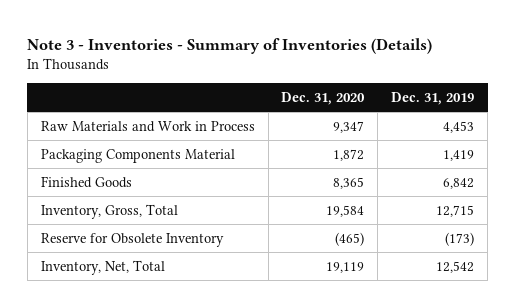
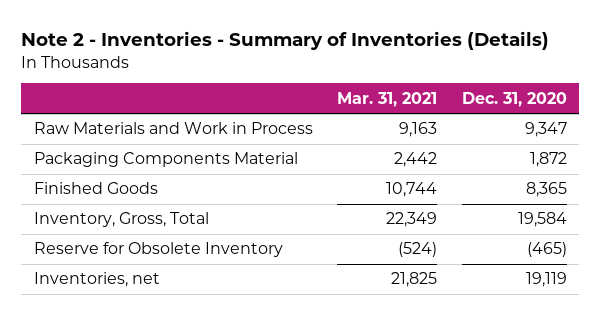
- Note 3 - Inventories - Summary of Inventories (Details)
+ Note 2 - Inventories - Summary of Inventories (Details)
- | Dec. 31, 2020 | Dec. 31, 2019
+ | Mar. 31, 2021 | Dec. 31, 2020
- Inventory, Net, Total | 19,119 | 12,542
+ Inventories, net | 21,825 | 19,119

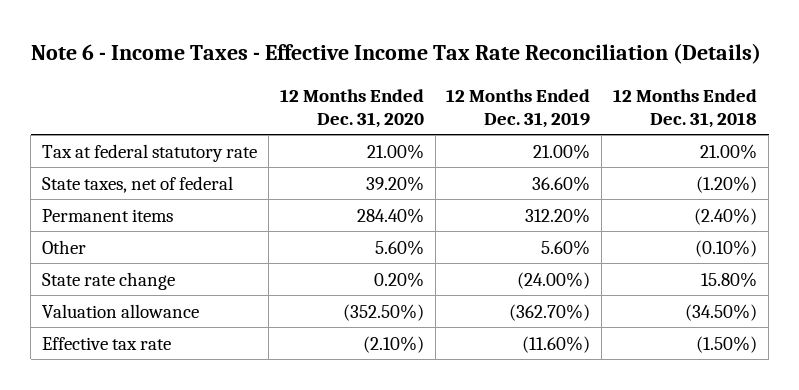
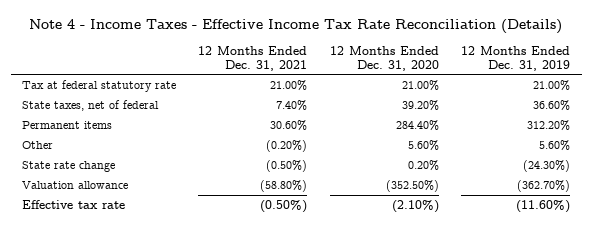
- Note 6 - Income Taxes - Effective Income Tax Rate Reconciliation (Details)
+ Note 4 - Income Taxes - Effective Income Tax Rate Reconciliation (Details)
- | 12 Months Ended Dec. 31, 2020 | 12 Months Ended Dec. 31, 2019 | 12 Months Ended Dec. 31, 2018
+ | 12 Months Ended Dec. 31, 2021 | 12 Months Ended Dec. 31, 2020 | 12 Months Ended Dec. 31, 2019
- State rate change | 0.20% | (24.00%) | 15.80%
+ State rate change | (0.50%) | 0.20% | (24.30%)

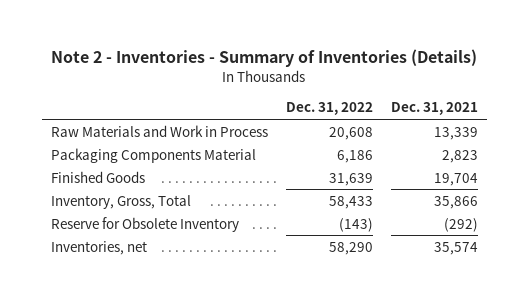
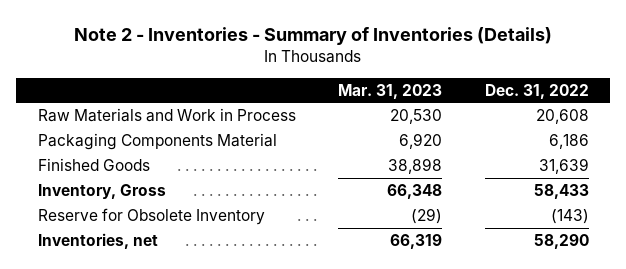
- | Dec. 31, 2022 | Dec. 31, 2021
+ | Mar. 31, 2023 | Dec. 31, 2022
- Inventory, Gross, Total | 58,433 | 35,866
+ Inventory, Gross | 66,348 | 58,433

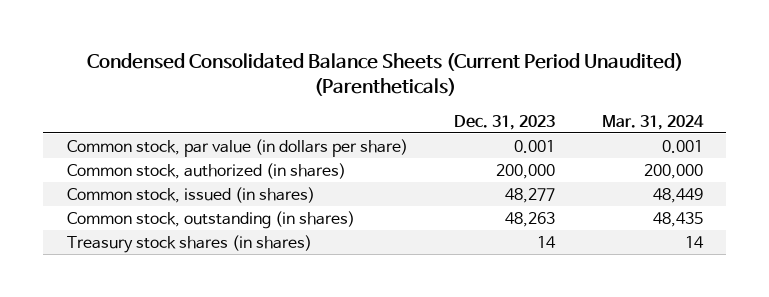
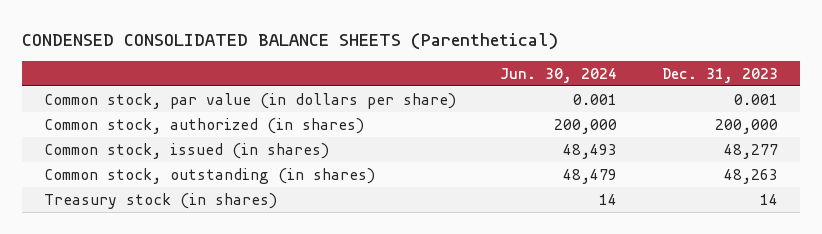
- Condensed Consolidated Balance Sheets (Current Period Unaudited) (Parentheticals)
+ CONDENSED CONSOLIDATED BALANCE SHEETS (Parenthetical)
- | Dec. 31, 2023 | Mar. 31, 2024
+ | Jun. 30, 2024 | Dec. 31, 2023
- Treasury stock shares (in shares) | 14 | 14
+ Treasury stock (in shares) | 14 | 14

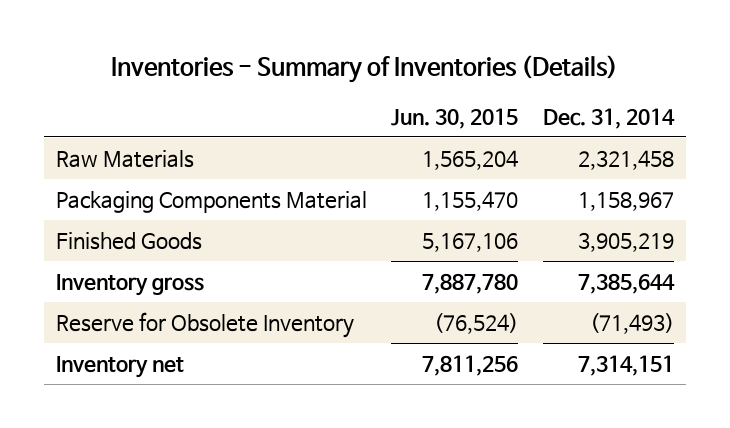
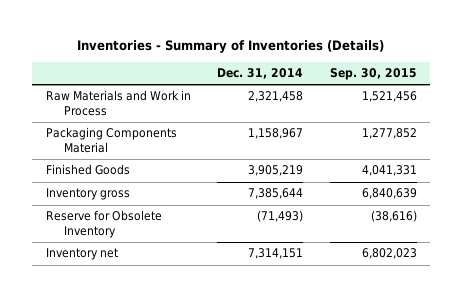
- | Jun. 30, 2015 | Dec. 31, 2014
+ | Dec. 31, 2014 | Sep. 30, 2015
- Raw Materials | 1,565,204 | 2,321,458
+ Raw Materials and Work in Process | 2,321,458 | 1,521,456

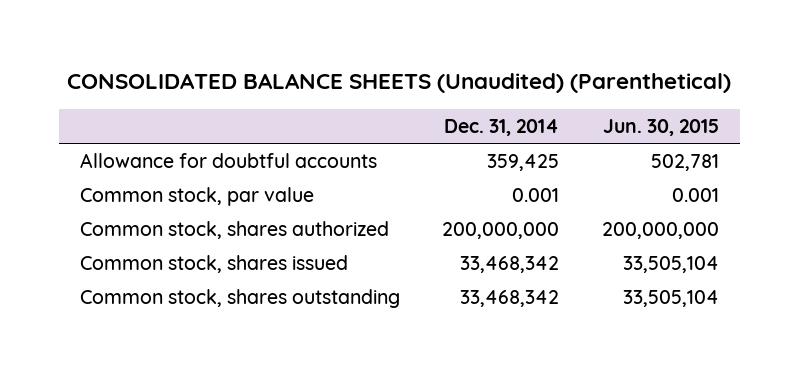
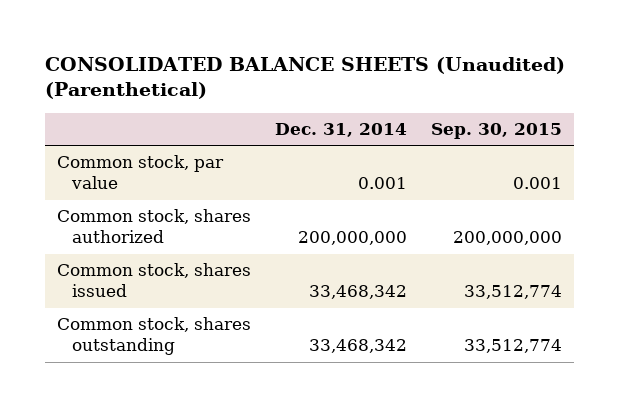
- | Dec. 31, 2014 | Jun. 30, 2015
+ | Dec. 31, 2014 | Sep. 30, 2015
- Allowance for doubtful accounts | 359,425 | 502,781

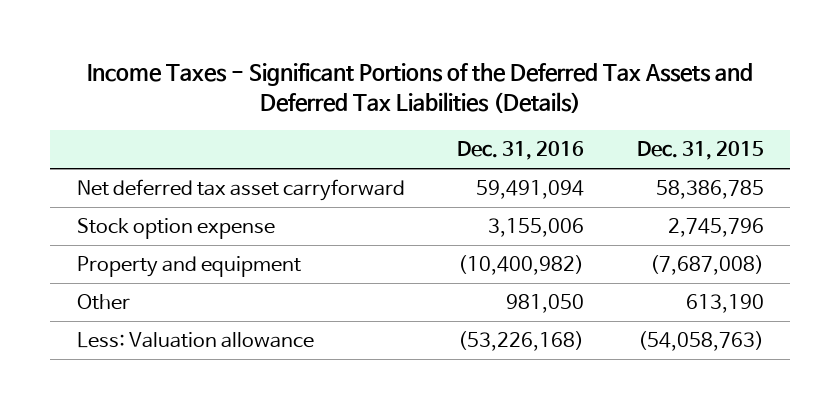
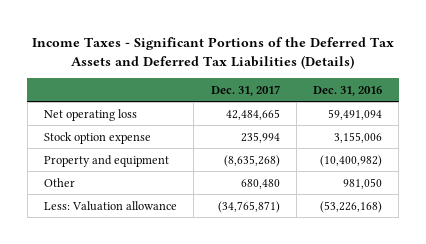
- | Dec. 31, 2016 | Dec. 31, 2015
+ | Dec. 31, 2017 | Dec. 31, 2016
- Net deferred tax asset carryforward | 59,491,094 | 58,386,785
+ Net operating loss | 42,484,665 | 59,491,094

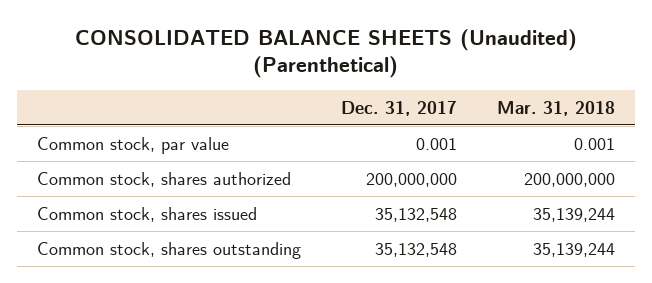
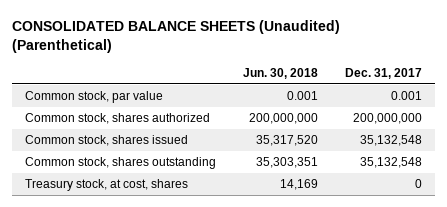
- | Dec. 31, 2017 | Mar. 31, 2018
+ | Jun. 30, 2018 | Dec. 31, 2017
+ Treasury stock, at cost, shares | 14,169 | 0

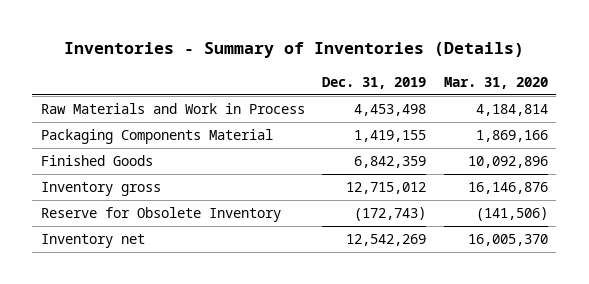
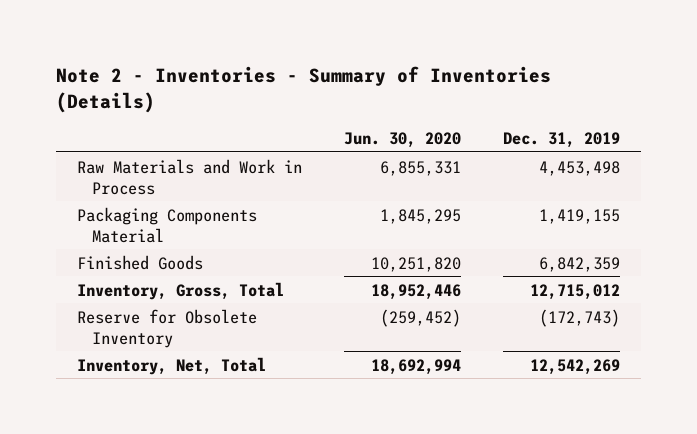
- Inventories - Summary of Inventories (Details)
+ Note 2 - Inventories - Summary of Inventories (Details)
- | Dec. 31, 2019 | Mar. 31, 2020
+ | Jun. 30, 2020 | Dec. 31, 2019
- Inventory gross | 12,715,012 | 16,146,876
+ Inventory, Gross, Total | 18,952,446 | 12,715,012
- Inventory net | 12,542,269 | 16,005,370
+ Inventory, Net, Total | 18,692,994 | 12,542,269

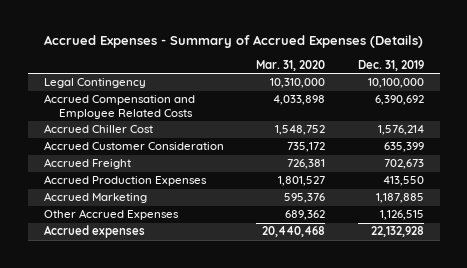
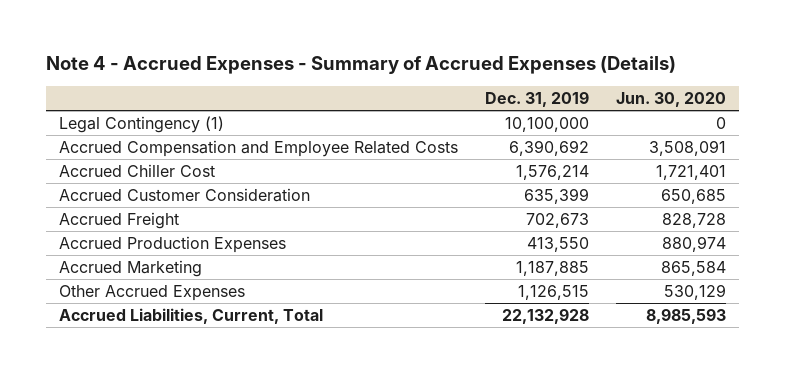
- Accrued Expenses - Summary of Accrued Expenses (Details)
+ Note 4 - Accrued Expenses - Summary of Accrued Expenses (Details)
- | Mar. 31, 2020 | Dec. 31, 2019
+ | Dec. 31, 2019 | Jun. 30, 2020
- Legal Contingency | 10,310,000 | 10,100,000
+ Legal Contingency (1) | 10,100,000 | 0
- Accrued expenses | 20,440,468 | 22,132,928
+ Accrued Liabilities, Current, Total | 22,132,928 | 8,985,593

